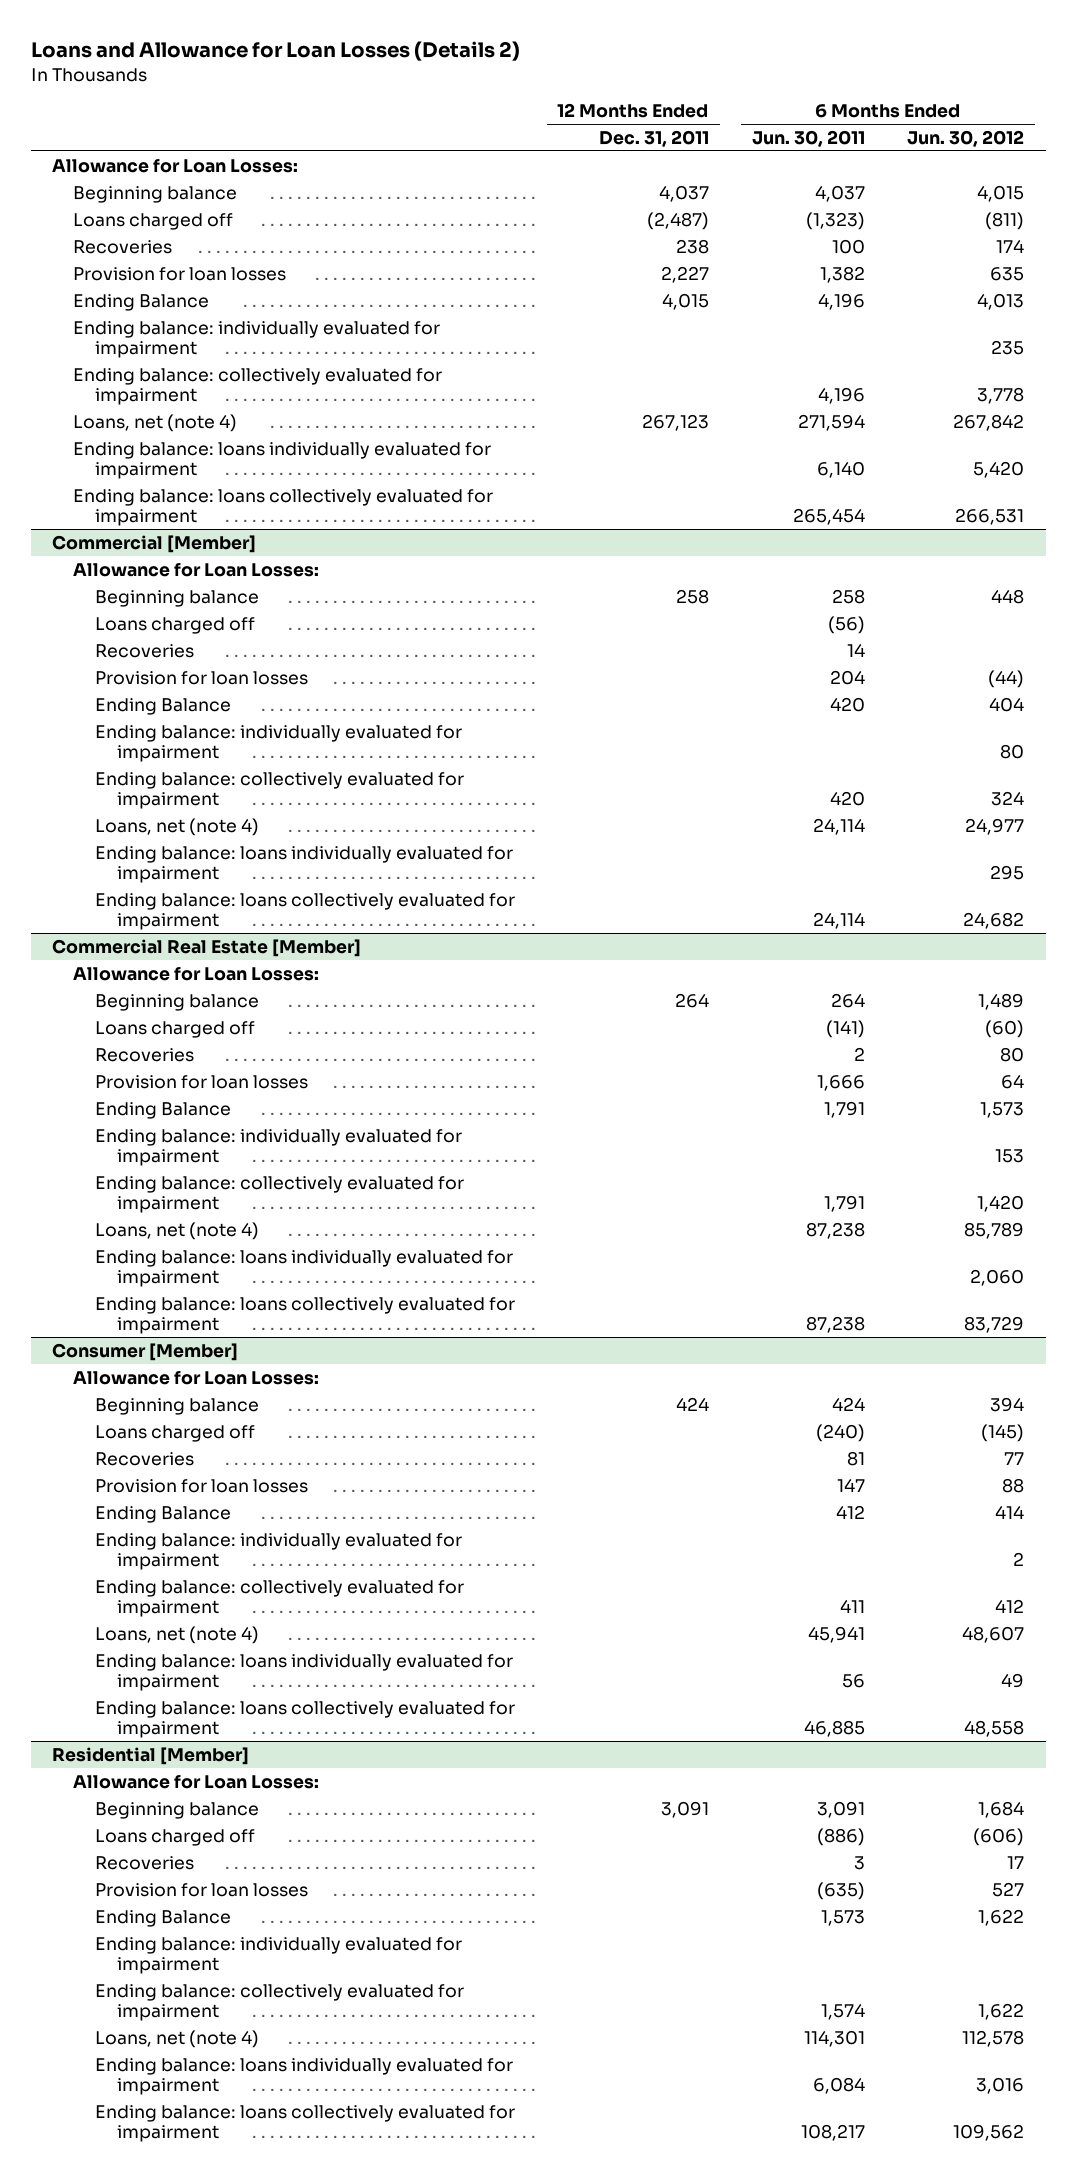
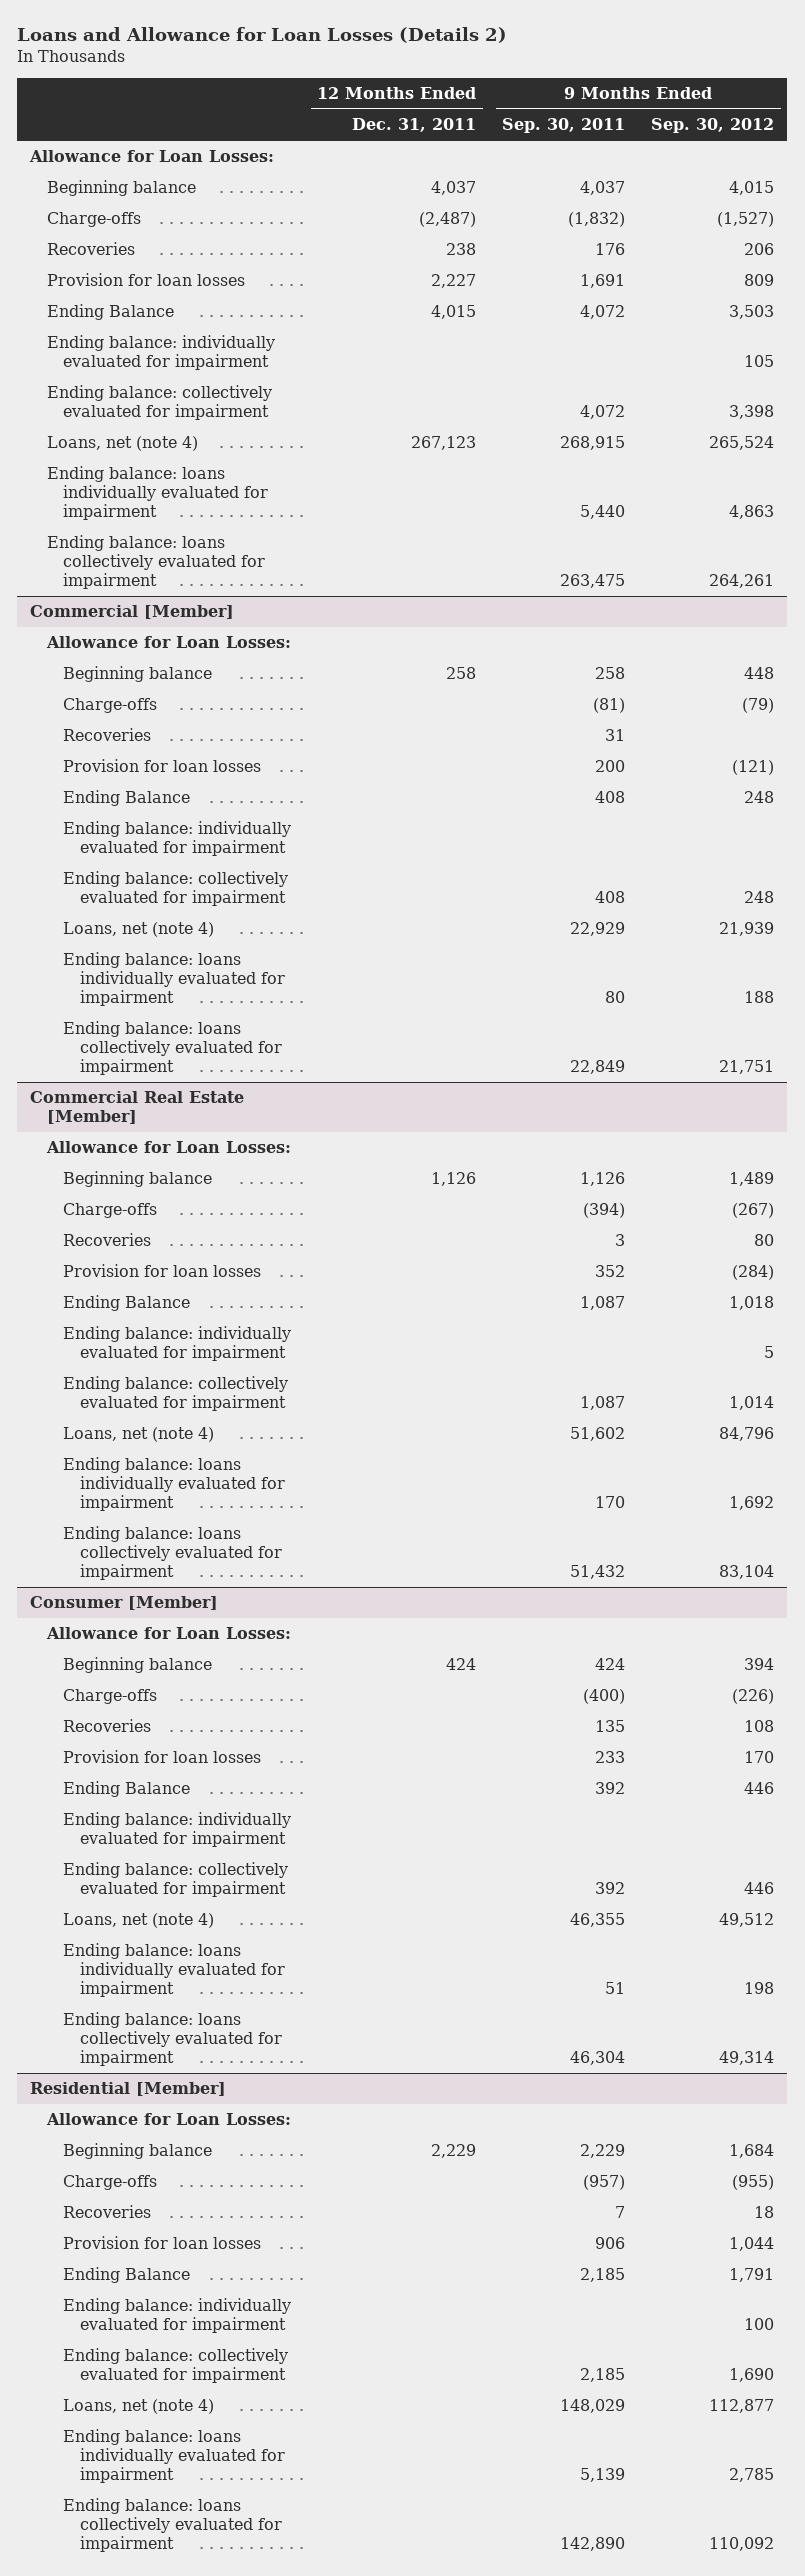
- | 12 Months Ended Dec. 31, 2011 | 6 Months Ended Jun. 30, 2011 | 6 Months Ended Jun. 30, 2012
+ | 12 Months Ended Dec. 31, 2011 | 9 Months Ended Sep. 30, 2011 | 9 Months Ended Sep. 30, 2012
- Loans charged off | (2,487) | (1,323) | (811)
+ Charge-offs | (2,487) | (1,832) | (1,527)
@ Commercial [Member]
- Loans charged off | | (56) |
+ Charge-offs | | (81) | (79)
@ Commercial Real Estate [Member]
- Beginning balance | 264 | 264 | 1,489
- Loans charged off | | (141) | (60)
+ Beginning balance | 1,126 | 1,126 | 1,489
+ Charge-offs | | (394) | (267)
@ Consumer [Member]
- Loans charged off | | (240) | (145)
+ Charge-offs | | (400) | (226)
@ Residential [Member]
- Beginning balance | 3,091 | 3,091 | 1,684
- Loans charged off | | (886) | (606)
+ Beginning balance | 2,229 | 2,229 | 1,684
+ Charge-offs | | (957) | (955)

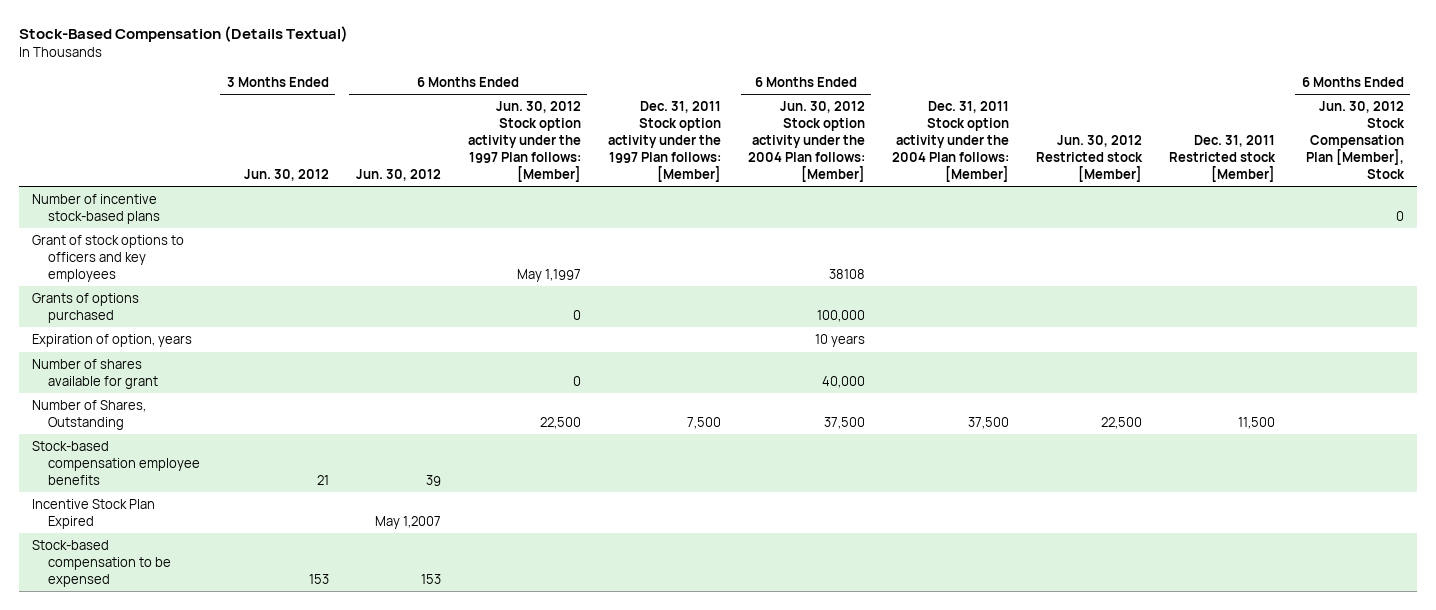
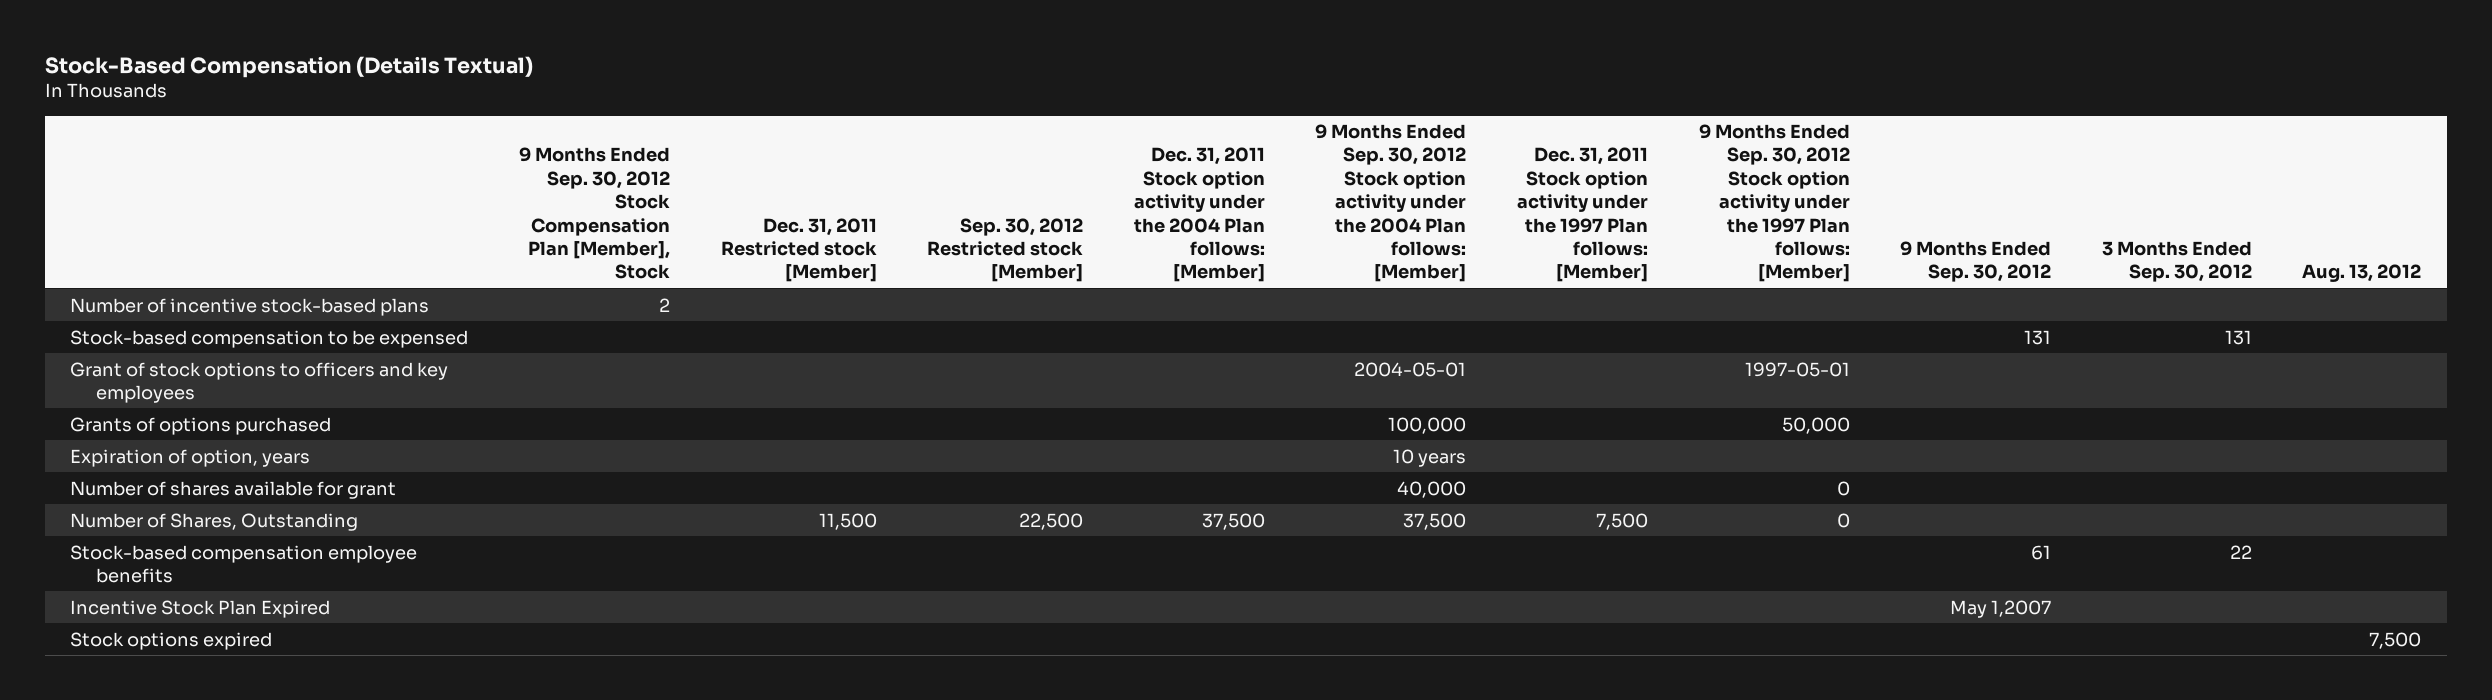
- | 3 Months Ended Jun. 30, 2012 | 6 Months Ended Jun. 30, 2012 | 6 Months Ended Jun. 30, 2012 Stock option activity under the 1997 Plan follows: [Member] | Dec. 31, 2011 Stock option activity under the 1997 Plan follows: [Member] | 6 Months Ended Jun. 30, 2012 Stock option activity under the 2004 Plan follows: [Member] | Dec. 31, 2011 Stock option activity under the 2004 Plan follows: [Member] | Jun. 30, 2012 Restricted stock [Member] | Dec. 31, 2011 Restricted stock [Member] | 6 Months Ended Jun. 30, 2012 Stock Compensation Plan [Member], Stock
+ | 9 Months Ended Sep. 30, 2012 Stock Compensation Plan [Member], Stock | Dec. 31, 2011 Restricted stock [Member] | Sep. 30, 2012 Restricted stock [Member] | Dec. 31, 2011 Stock option activity under the 2004 Plan follows: [Member] | 9 Months Ended Sep. 30, 2012 Stock option activity under the 2004 Plan follows: [Member] | Dec. 31, 2011 Stock option activity under the 1997 Plan follows: [Member] | 9 Months Ended Sep. 30, 2012 Stock option activity under the 1997 Plan follows: [Member] | 9 Months Ended Sep. 30, 2012 | 3 Months Ended Sep. 30, 2012 | Aug. 13, 2012
moved up: Stock-based compensation to be expensed | | | | | | | | 131 | 131 |
+ Stock options expired | | | | | | | | | | 7,500

